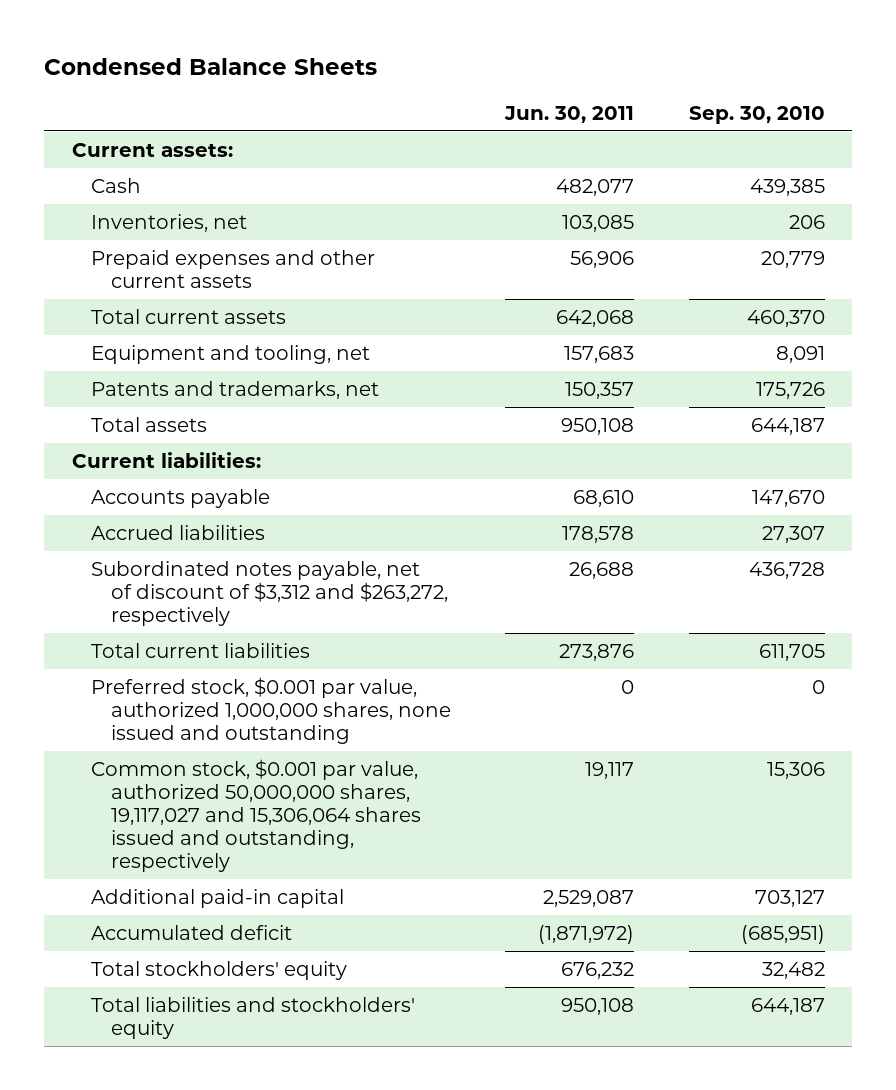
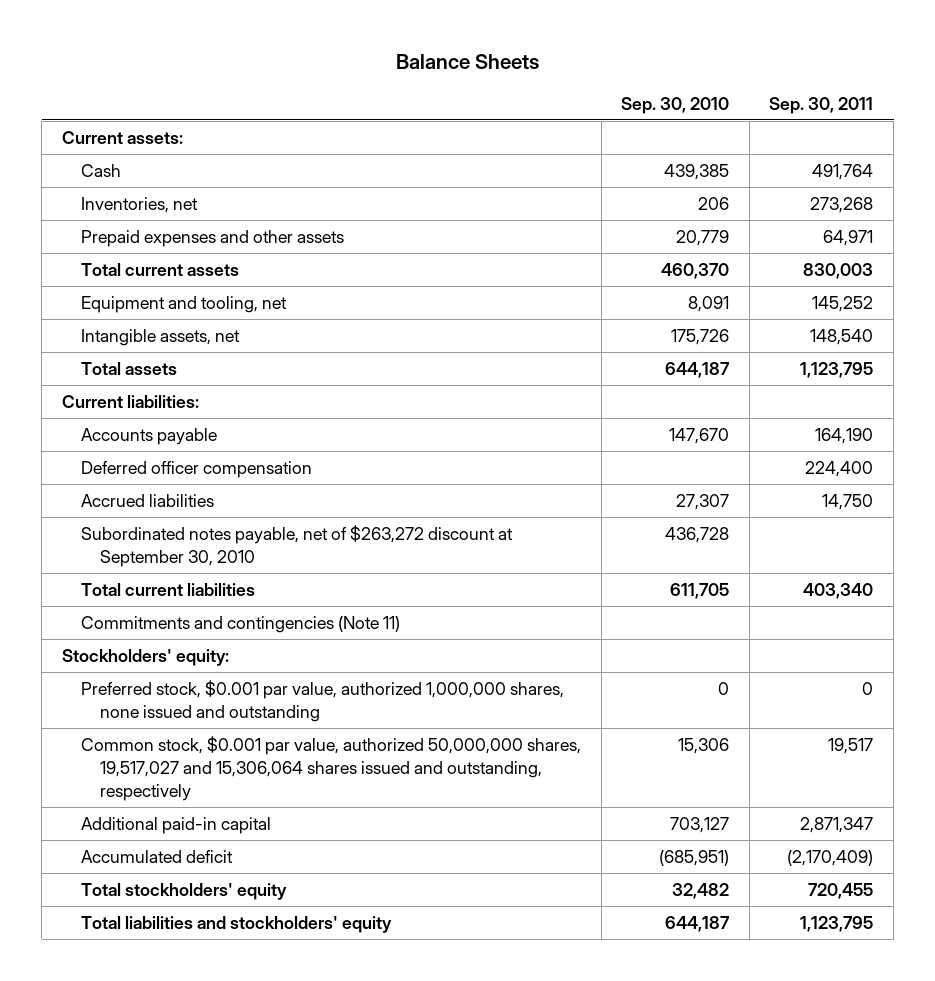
- Condensed Balance Sheets
+ Balance Sheets
- | Jun. 30, 2011 | Sep. 30, 2010
+ | Sep. 30, 2010 | Sep. 30, 2011
- Prepaid expenses and other current assets | 56,906 | 20,779
+ Prepaid expenses and other assets | 20,779 | 64,971
- Patents and trademarks, net | 150,357 | 175,726
+ Intangible assets, net | 175,726 | 148,540
+ Deferred officer compensation | | 224,400
- Subordinated notes payable, net of discount of $3,312 and $263,272, respectively | 26,688 | 436,728
+ Subordinated notes payable, net of $263,272 discount at September 30, 2010 | 436,728 |
+ Commitments and contingencies (Note 11)
+ Stockholders' equity:
- Common stock, $0.001 par value, authorized 50,000,000 shares, 19,117,027 and 15,306,064 shares issued and outstanding, respectively | 19,117 | 15,306
+ Common stock, $0.001 par value, authorized 50,000,000 shares, 19,517,027 and 15,306,064 shares issued and outstanding, respectively | 15,306 | 19,517

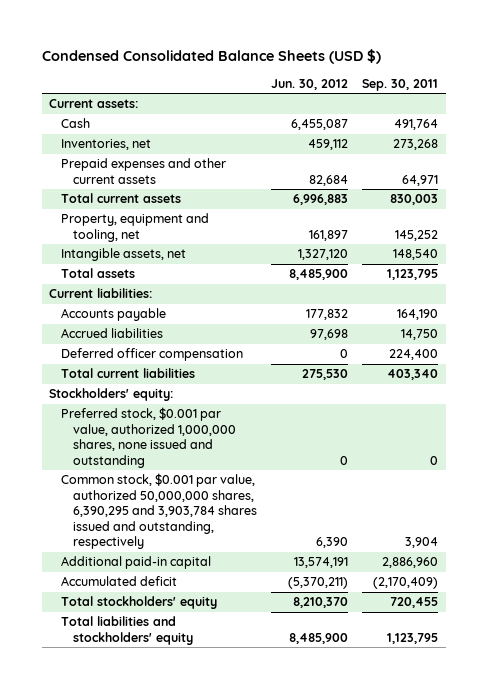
- Balance Sheets
+ Condensed Consolidated Balance Sheets (USD $)
- | Sep. 30, 2010 | Sep. 30, 2011
+ | Jun. 30, 2012 | Sep. 30, 2011
- Prepaid expenses and other assets | 20,779 | 64,971
+ Prepaid expenses and other current assets | 82,684 | 64,971
- Equipment and tooling, net | 8,091 | 145,252
+ Property, equipment and tooling, net | 161,897 | 145,252
- Subordinated notes payable, net of $263,272 discount at September 30, 2010 | 436,728 |
moved down: Deferred officer compensation | 0 | 224,400
- Commitments and contingencies (Note 11)
- Common stock, $0.001 par value, authorized 50,000,000 shares, 19,517,027 and 15,306,064 shares issued and outstanding, respectively | 15,306 | 19,517
- Additional paid-in capital | 703,127 | 2,871,347
+ Common stock, $0.001 par value, authorized 50,000,000 shares, 6,390,295 and 3,903,784 shares issued and outstanding, respectively | 6,390 | 3,904
+ Additional paid-in capital | 13,574,191 | 2,886,960

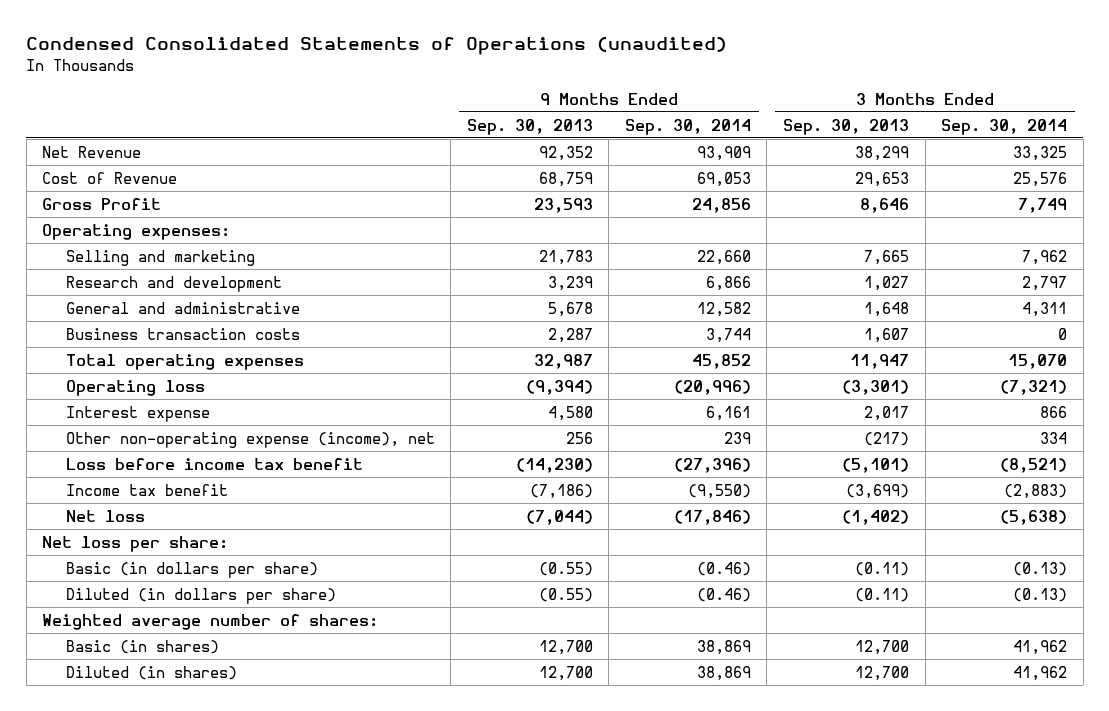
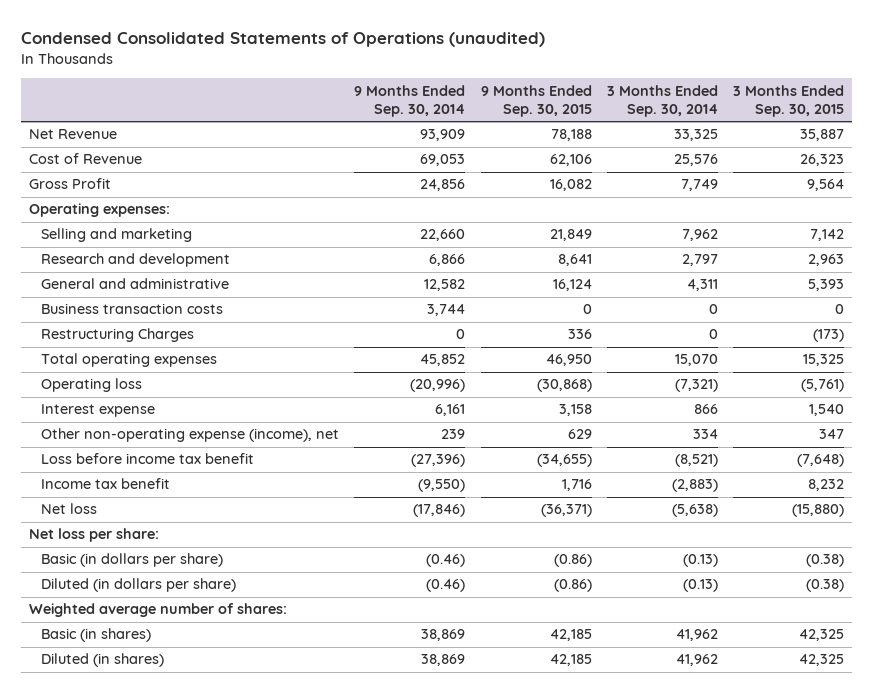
- | 9 Months Ended Sep. 30, 2013 | 9 Months Ended Sep. 30, 2014 | 3 Months Ended Sep. 30, 2013 | 3 Months Ended Sep. 30, 2014
+ | 9 Months Ended Sep. 30, 2014 | 9 Months Ended Sep. 30, 2015 | 3 Months Ended Sep. 30, 2014 | 3 Months Ended Sep. 30, 2015
+ Restructuring Charges | 0 | 336 | 0 | (173)

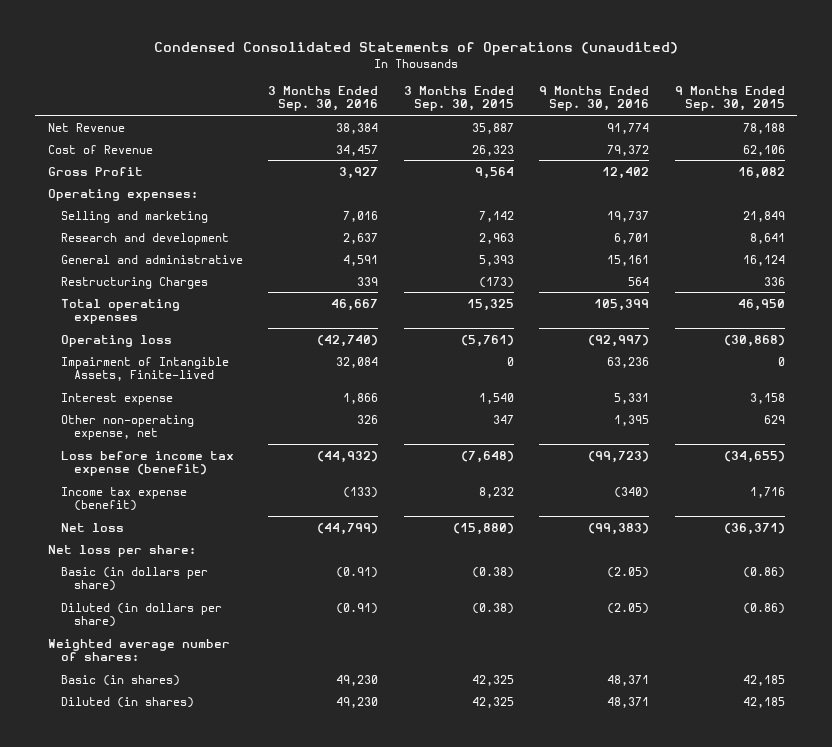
- | 9 Months Ended Sep. 30, 2014 | 9 Months Ended Sep. 30, 2015 | 3 Months Ended Sep. 30, 2014 | 3 Months Ended Sep. 30, 2015
+ | 3 Months Ended Sep. 30, 2016 | 3 Months Ended Sep. 30, 2015 | 9 Months Ended Sep. 30, 2016 | 9 Months Ended Sep. 30, 2015
- Business transaction costs | 3,744 | 0 | 0 | 0
+ Impairment of Intangible Assets, Finite-lived | 32,084 | 0 | 63,236 | 0
- Other non-operating expense (income), net | 239 | 629 | 334 | 347
- Loss before income tax benefit | (27,396) | (34,655) | (8,521) | (7,648)
- Income tax benefit | (9,550) | 1,716 | (2,883) | 8,232
+ Other non-operating expense, net | 326 | 347 | 1,395 | 629
+ Loss before income tax expense (benefit) | (44,932) | (7,648) | (99,723) | (34,655)
+ Income tax expense (benefit) | (133) | 8,232 | (340) | 1,716

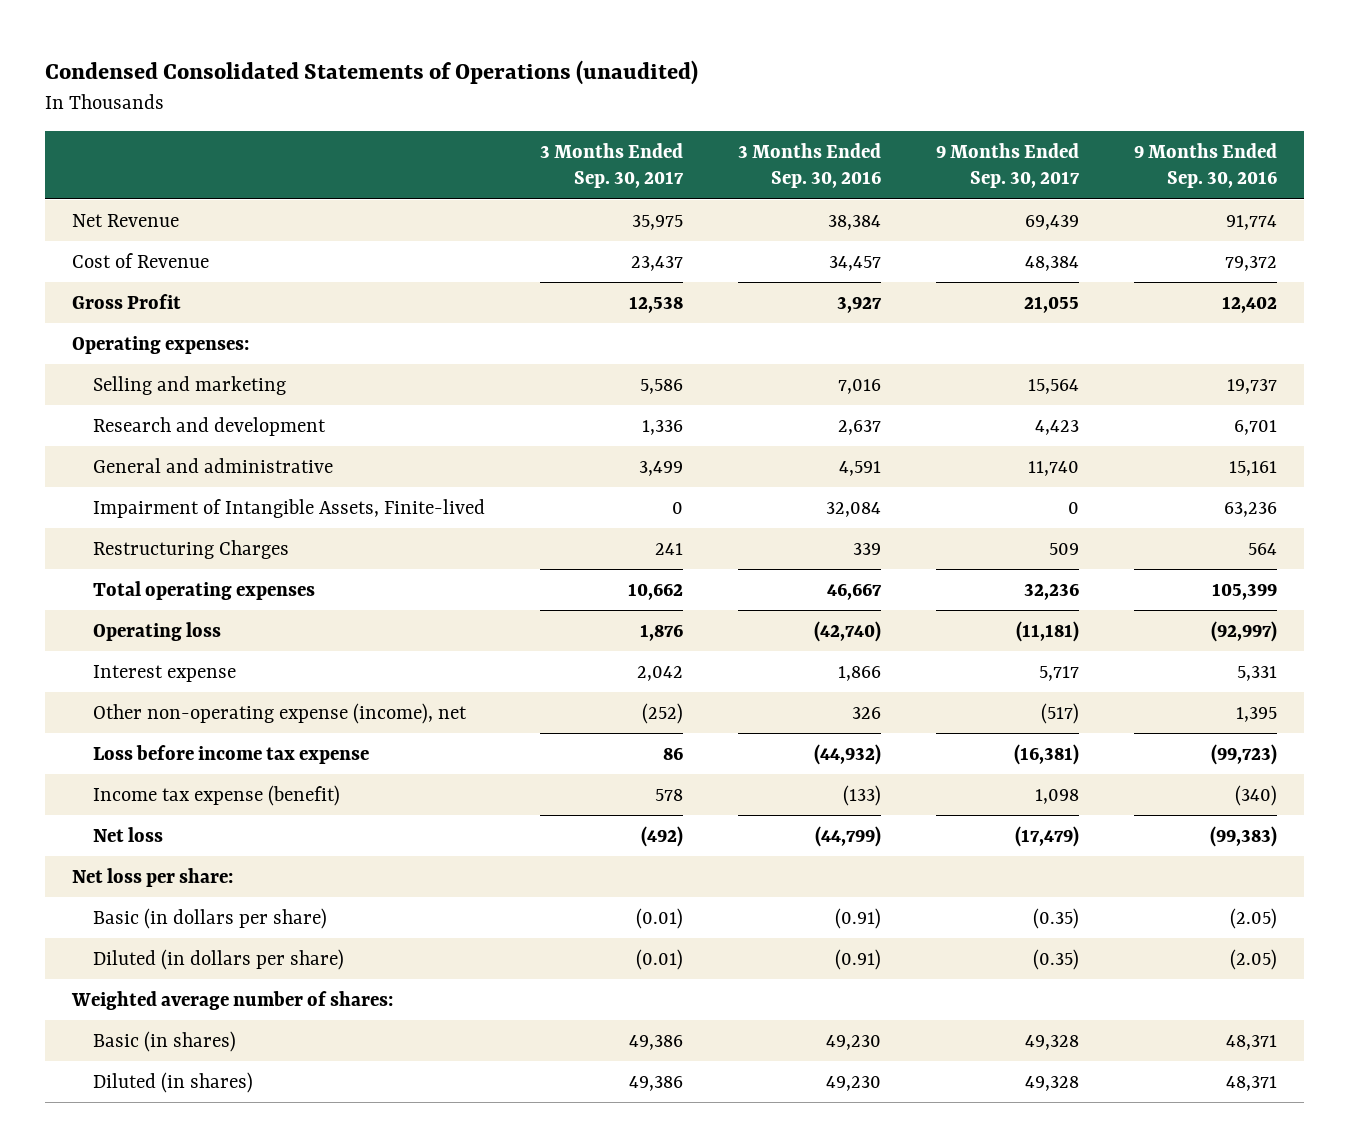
- | 3 Months Ended Sep. 30, 2016 | 3 Months Ended Sep. 30, 2015 | 9 Months Ended Sep. 30, 2016 | 9 Months Ended Sep. 30, 2015
+ | 3 Months Ended Sep. 30, 2017 | 3 Months Ended Sep. 30, 2016 | 9 Months Ended Sep. 30, 2017 | 9 Months Ended Sep. 30, 2016
moved up: Impairment of Intangible Assets, Finite-lived | 0 | 32,084 | 0 | 63,236
- Other non-operating expense, net | 326 | 347 | 1,395 | 629
- Loss before income tax expense (benefit) | (44,932) | (7,648) | (99,723) | (34,655)
+ Other non-operating expense (income), net | (252) | 326 | (517) | 1,395
+ Loss before income tax expense | 86 | (44,932) | (16,381) | (99,723)

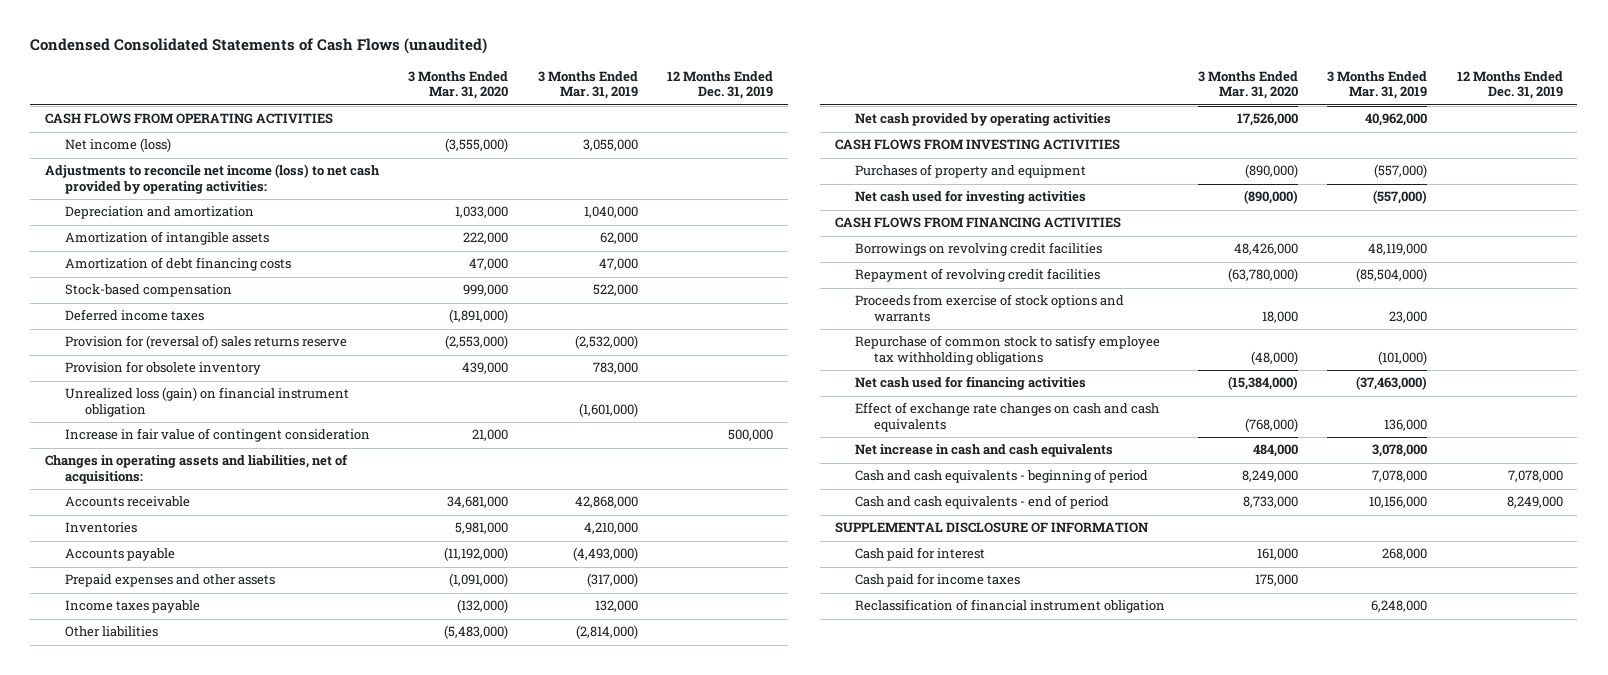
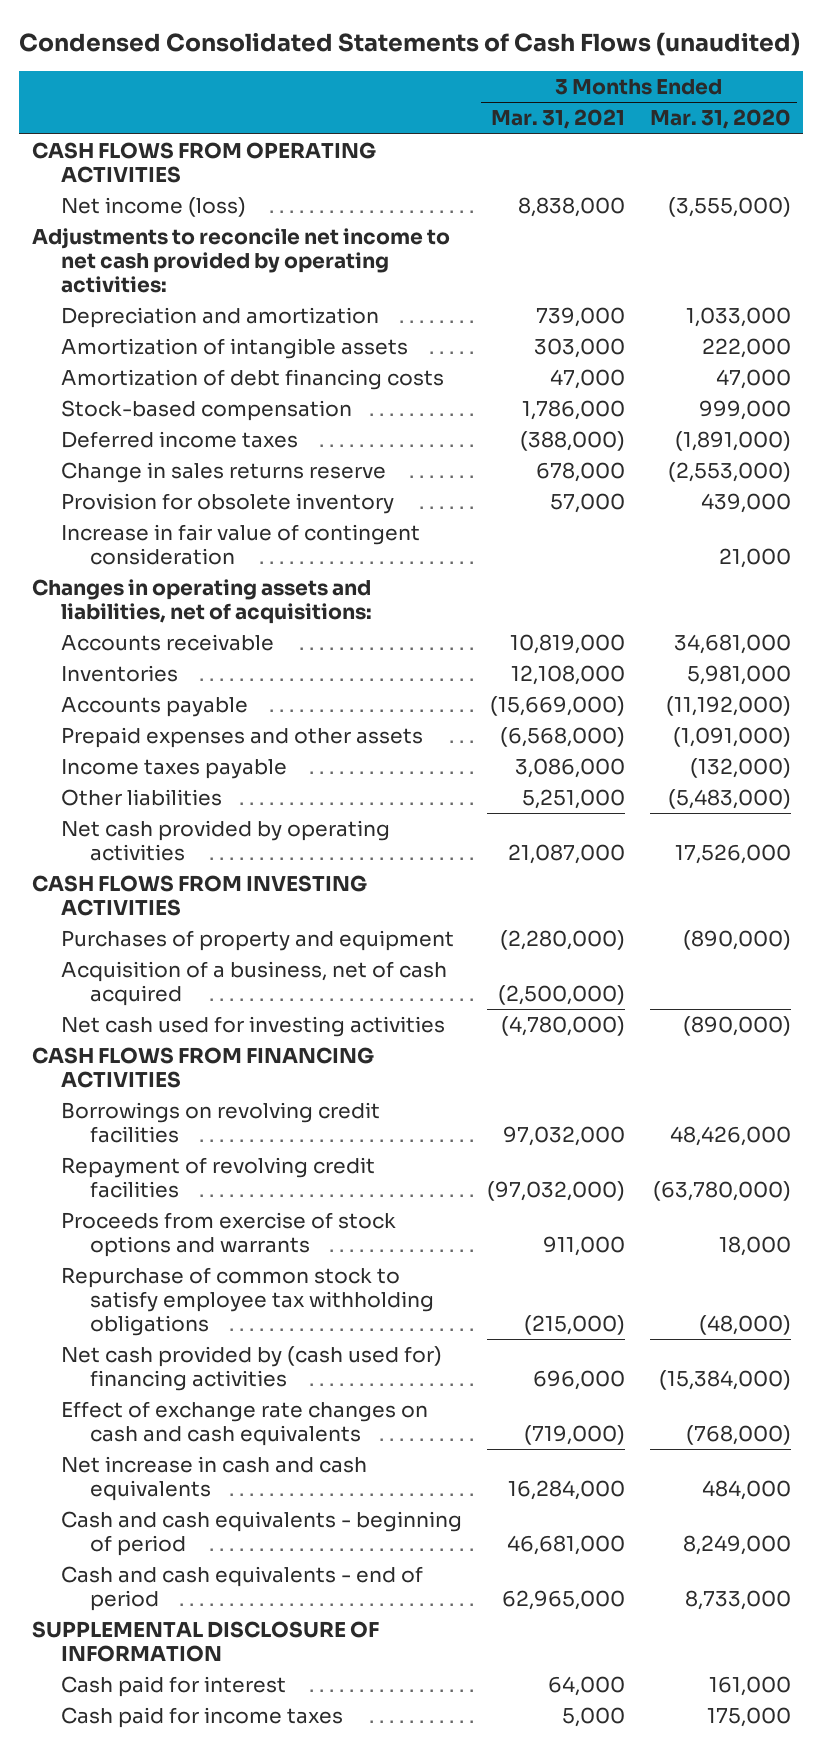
- | 3 Months Ended Mar. 31, 2020 | 3 Months Ended Mar. 31, 2019 | 12 Months Ended Dec. 31, 2019
+ | 3 Months Ended Mar. 31, 2021 | 3 Months Ended Mar. 31, 2020
- Adjustments to reconcile net income (loss) to net cash provided by operating activities:
+ Adjustments to reconcile net income to net cash provided by operating activities:
- Provision for (reversal of) sales returns reserve | (2,553,000) | (2,532,000) |
+ Change in sales returns reserve | 678,000 | (2,553,000)
- Unrealized loss (gain) on financial instrument obligation | | (1,601,000) |
+ Acquisition of a business, net of cash acquired | (2,500,000) |
- Net cash used for financing activities | (15,384,000) | (37,463,000) |
+ Net cash provided by (cash used for) financing activities | 696,000 | (15,384,000)
- Reclassification of financial instrument obligation | | 6,248,000 |

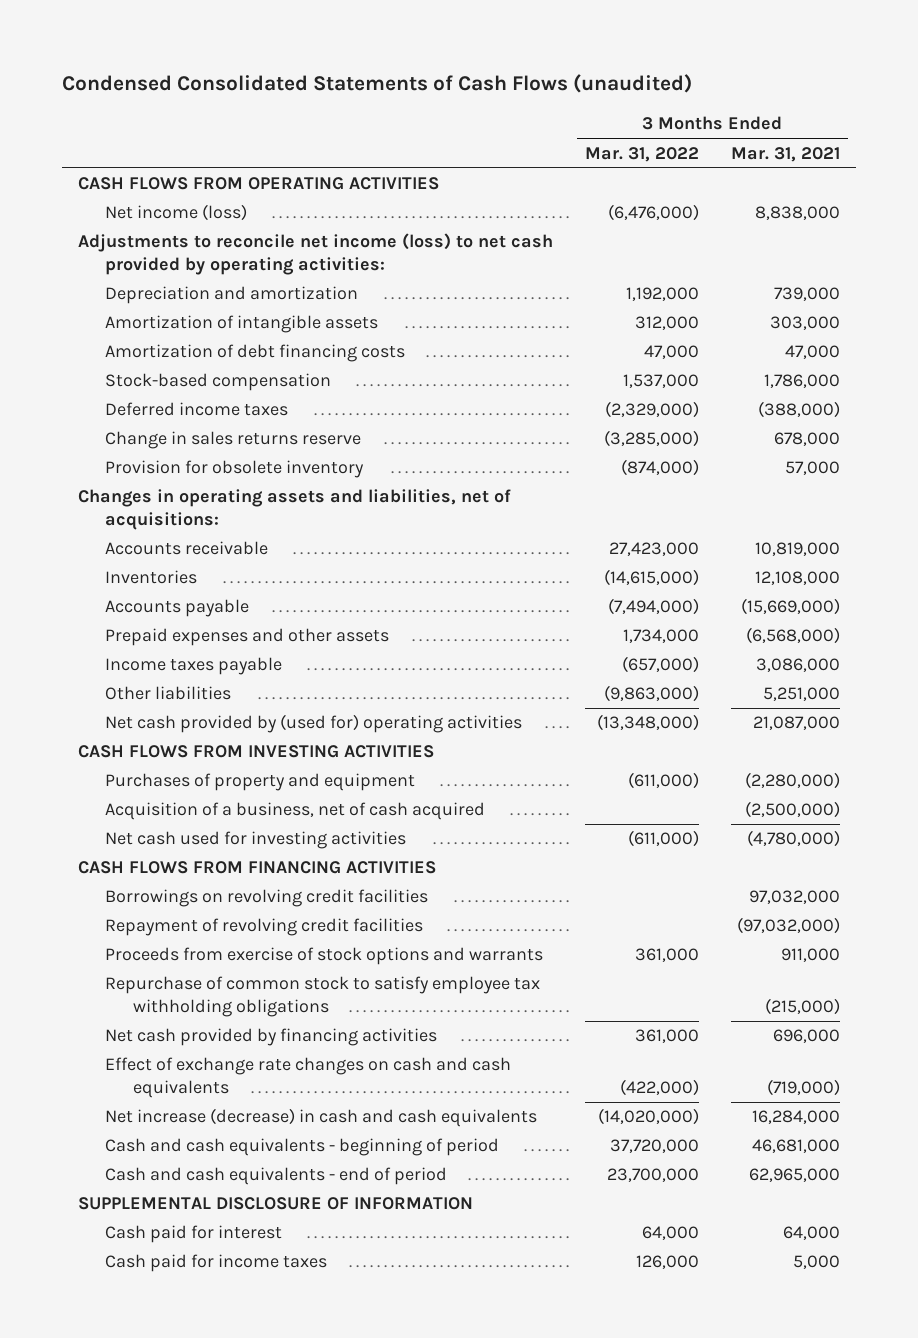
- | 3 Months Ended Mar. 31, 2021 | 3 Months Ended Mar. 31, 2020
+ | 3 Months Ended Mar. 31, 2022 | 3 Months Ended Mar. 31, 2021
- Adjustments to reconcile net income to net cash provided by operating activities:
+ Adjustments to reconcile net income (loss) to net cash provided by operating activities:
- Increase in fair value of contingent consideration | | 21,000
- Net cash provided by operating activities | 21,087,000 | 17,526,000
+ Net cash provided by (used for) operating activities | (13,348,000) | 21,087,000
- Net cash provided by (cash used for) financing activities | 696,000 | (15,384,000)
+ Net cash provided by financing activities | 361,000 | 696,000
- Net increase in cash and cash equivalents | 16,284,000 | 484,000
+ Net increase (decrease) in cash and cash equivalents | (14,020,000) | 16,284,000

